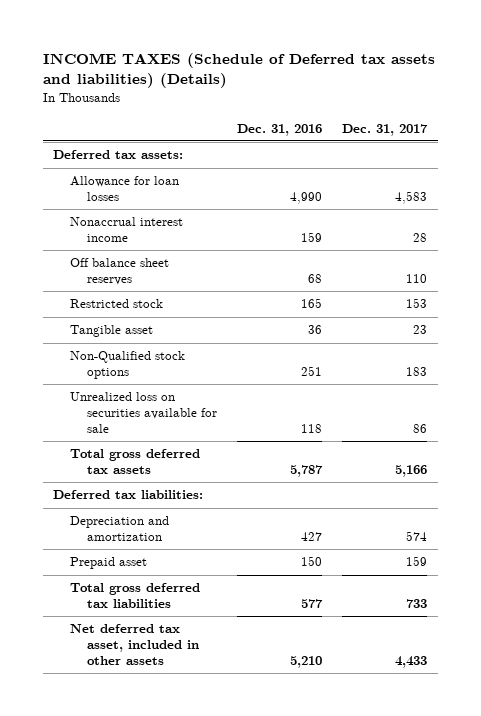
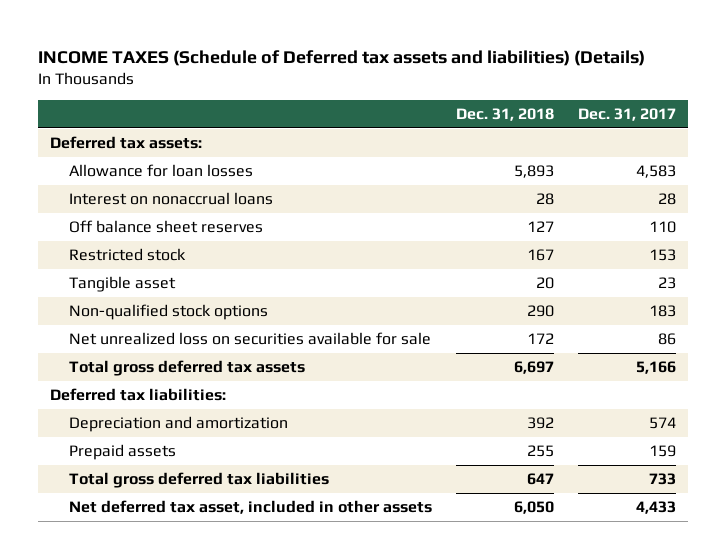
- | Dec. 31, 2016 | Dec. 31, 2017
+ | Dec. 31, 2018 | Dec. 31, 2017
- Nonaccrual interest income | 159 | 28
+ Interest on nonaccrual loans | 28 | 28
- Non-Qualified stock options | 251 | 183
- Unrealized loss on securities available for sale | 118 | 86
+ Non-qualified stock options | 290 | 183
+ Net unrealized loss on securities available for sale | 172 | 86
- Prepaid asset | 150 | 159
+ Prepaid assets | 255 | 159

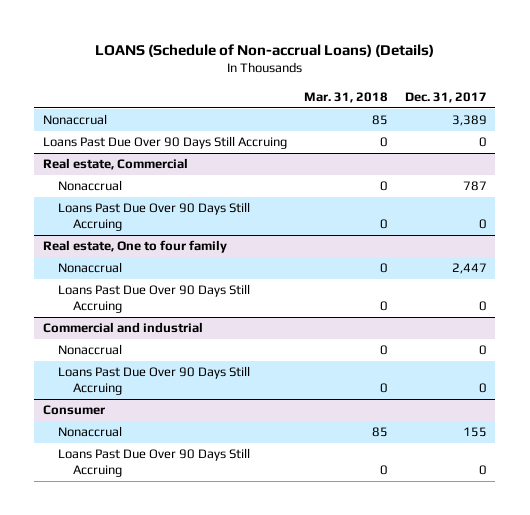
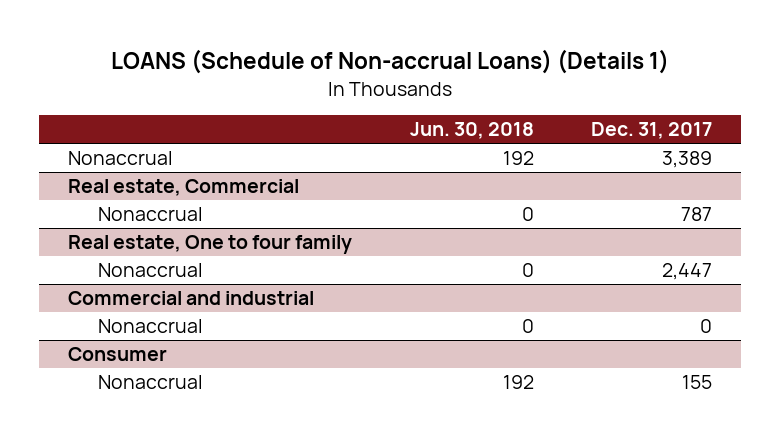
- LOANS (Schedule of Non-accrual Loans) (Details)
+ LOANS (Schedule of Non-accrual Loans) (Details 1)
- | Mar. 31, 2018 | Dec. 31, 2017
+ | Jun. 30, 2018 | Dec. 31, 2017
- Loans Past Due Over 90 Days Still Accruing | 0 | 0
@ Real estate, Commercial
- Loans Past Due Over 90 Days Still Accruing | 0 | 0
@ Real estate, One to four family
- Loans Past Due Over 90 Days Still Accruing | 0 | 0
@ Commercial and industrial
- Loans Past Due Over 90 Days Still Accruing | 0 | 0
@ Consumer
- Loans Past Due Over 90 Days Still Accruing | 0 | 0

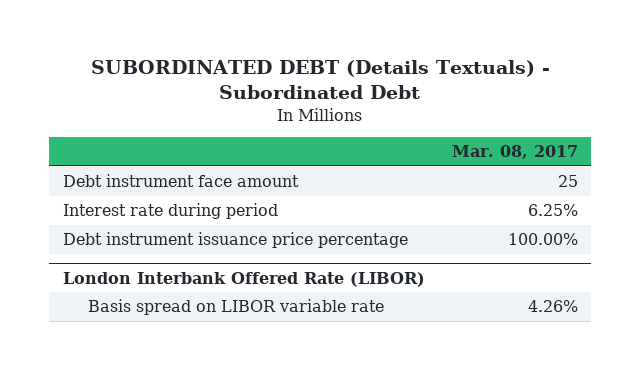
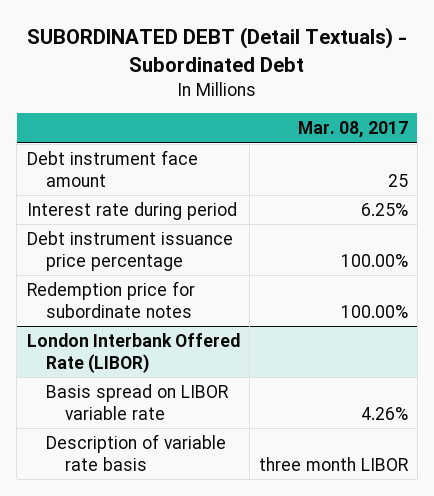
- SUBORDINATED DEBT (Details Textuals) - Subordinated Debt
+ SUBORDINATED DEBT (Detail Textuals) - Subordinated Debt
+ Redemption price for subordinate notes | 100.00%
@ London Interbank Offered Rate (LIBOR)
+ Description of variable rate basis | three month LIBOR

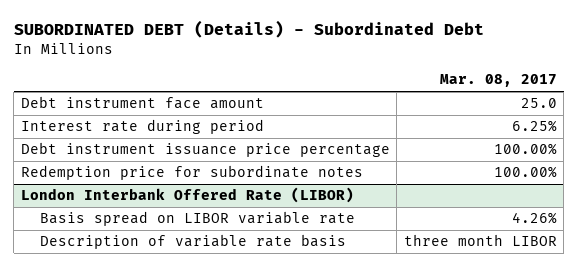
- SUBORDINATED DEBT (Detail Textuals) - Subordinated Debt
+ SUBORDINATED DEBT (Details) - Subordinated Debt
- Debt instrument face amount | 25
+ Debt instrument face amount | 25.0

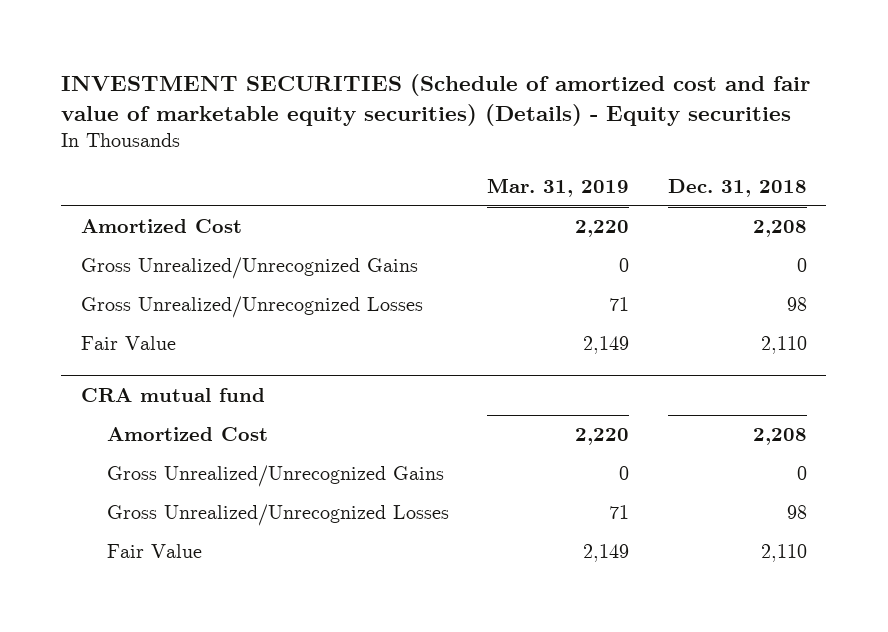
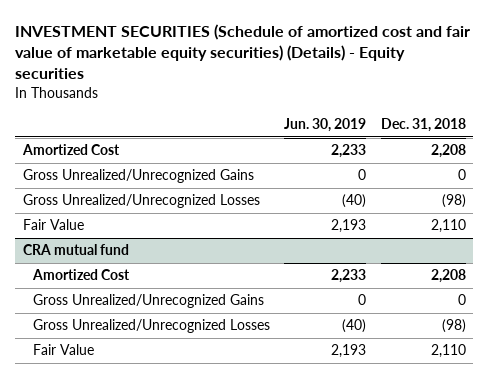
- | Mar. 31, 2019 | Dec. 31, 2018
+ | Jun. 30, 2019 | Dec. 31, 2018
- Gross Unrealized/Unrecognized Losses | 71 | 98
+ Gross Unrealized/Unrecognized Losses | (40) | (98)
@ CRA mutual fund
- Gross Unrealized/Unrecognized Losses | 71 | 98
+ Gross Unrealized/Unrecognized Losses | (40) | (98)

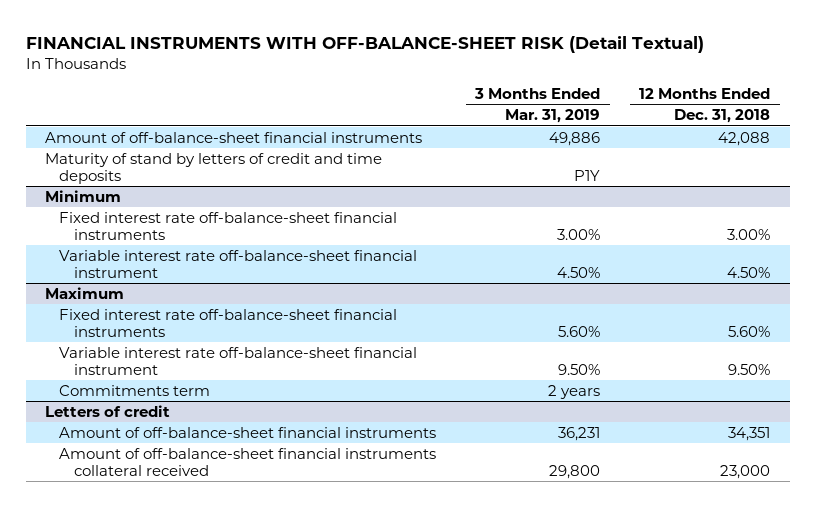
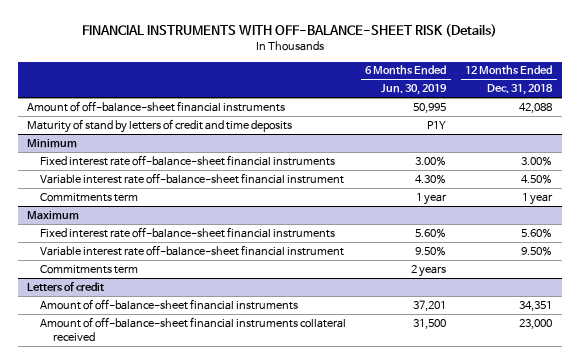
- FINANCIAL INSTRUMENTS WITH OFF-BALANCE-SHEET RISK (Detail Textual)
+ FINANCIAL INSTRUMENTS WITH OFF-BALANCE-SHEET RISK (Details)
- | 3 Months Ended Mar. 31, 2019 | 12 Months Ended Dec. 31, 2018
+ | 6 Months Ended Jun. 30, 2019 | 12 Months Ended Dec. 31, 2018
@ Minimum
+ Commitments term | 1 year | 1 year

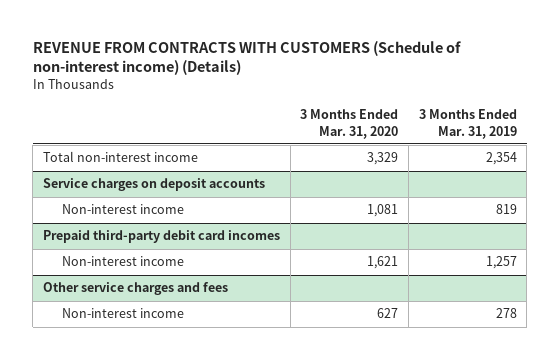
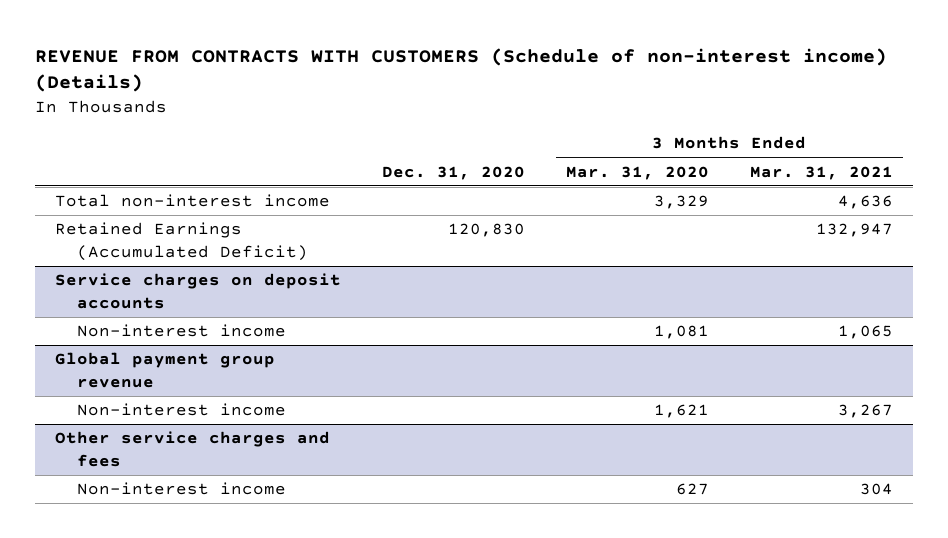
- | 3 Months Ended Mar. 31, 2020 | 3 Months Ended Mar. 31, 2019
+ | Dec. 31, 2020 | 3 Months Ended Mar. 31, 2020 | 3 Months Ended Mar. 31, 2021
+ Retained Earnings (Accumulated Deficit) | 120,830 | | 132,947
- Prepaid third-party debit card incomes
+ Global payment group revenue

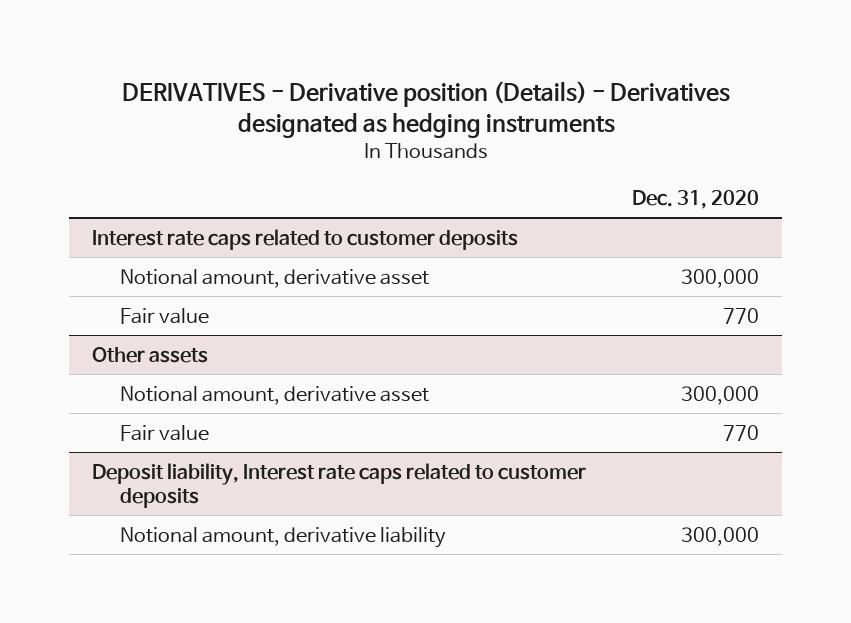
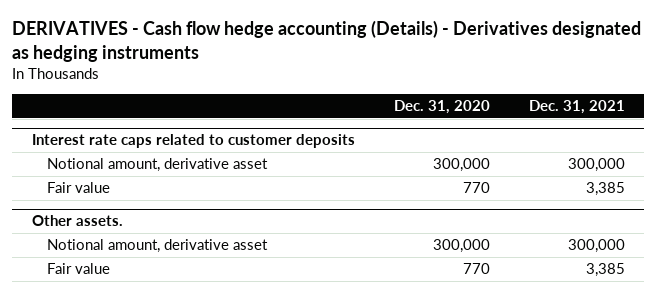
- DERIVATIVES - Derivative position (Details) - Derivatives designated as hedging instruments
+ DERIVATIVES - Cash flow hedge accounting (Details) - Derivatives designated as hedging instruments
- | Dec. 31, 2020
+ | Dec. 31, 2020 | Dec. 31, 2021
- Other assets
+ Other assets.
- Deposit liability, Interest rate caps related to customer deposits
- Notional amount, derivative liability | 300,000

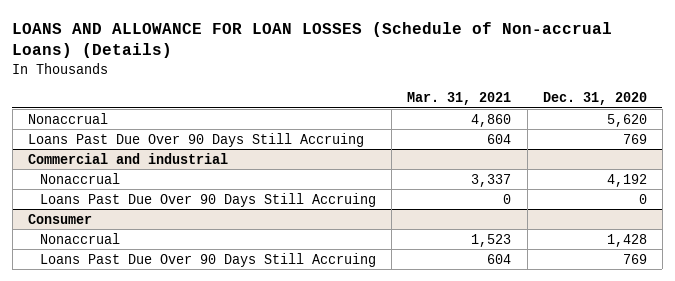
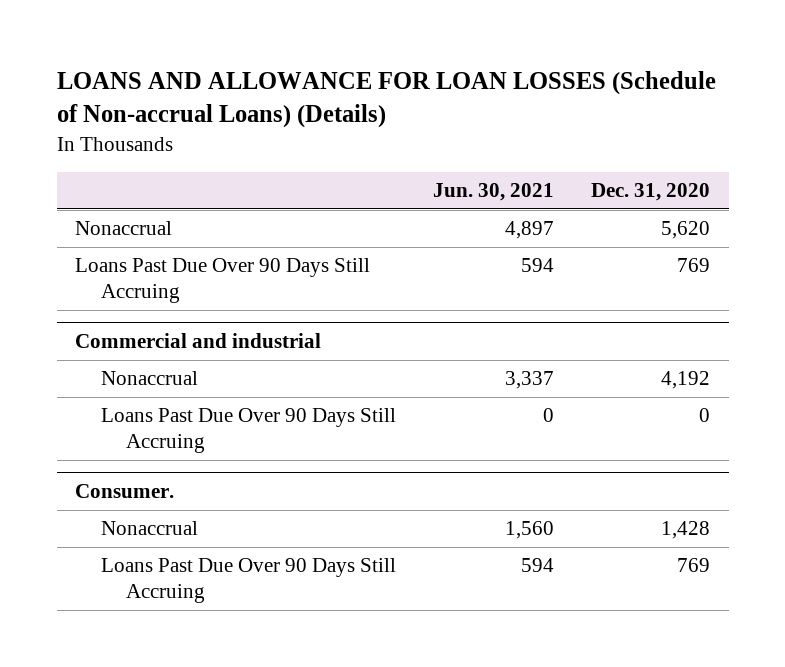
- | Mar. 31, 2021 | Dec. 31, 2020
+ | Jun. 30, 2021 | Dec. 31, 2020
- Consumer
+ Consumer.

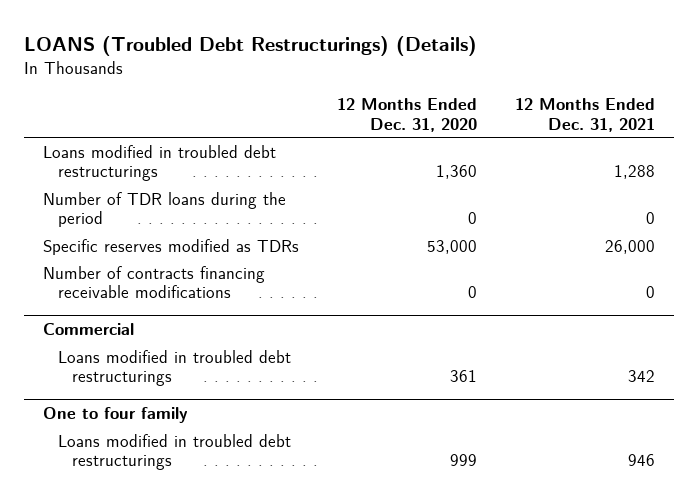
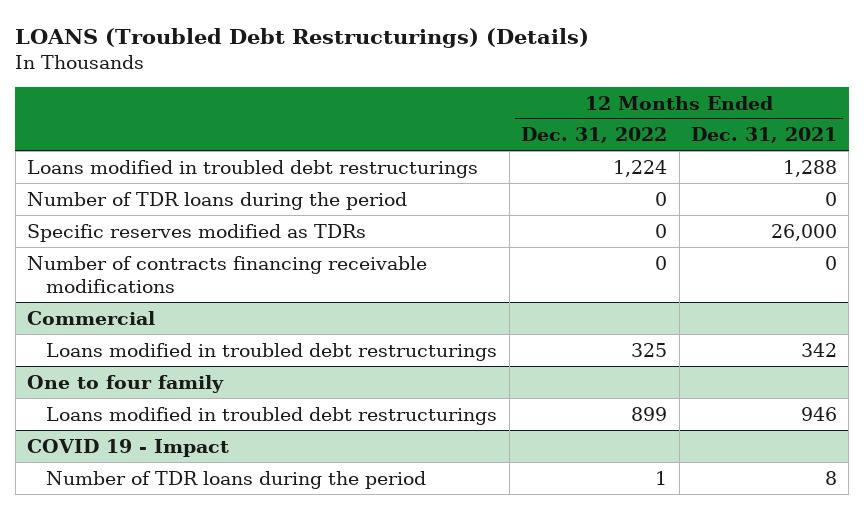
- | 12 Months Ended Dec. 31, 2020 | 12 Months Ended Dec. 31, 2021
+ | 12 Months Ended Dec. 31, 2022 | 12 Months Ended Dec. 31, 2021
+ COVID 19 - Impact
+ Number of TDR loans during the period | 1 | 8

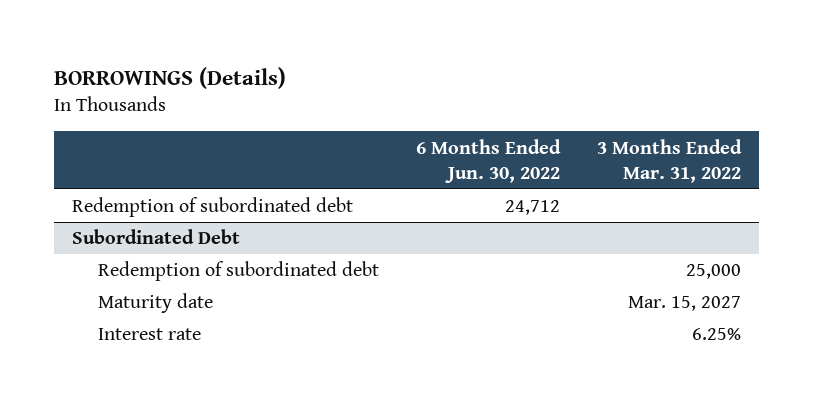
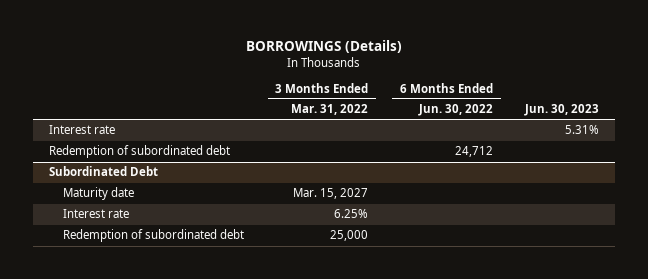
- | 6 Months Ended Jun. 30, 2022 | 3 Months Ended Mar. 31, 2022
+ | 3 Months Ended Mar. 31, 2022 | 6 Months Ended Jun. 30, 2022 | Jun. 30, 2023
+ Interest rate | | | 5.31%
@ Subordinated Debt
moved down: Redemption of subordinated debt | 25,000 | |

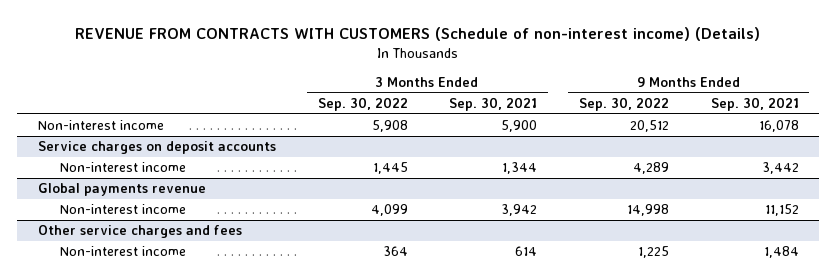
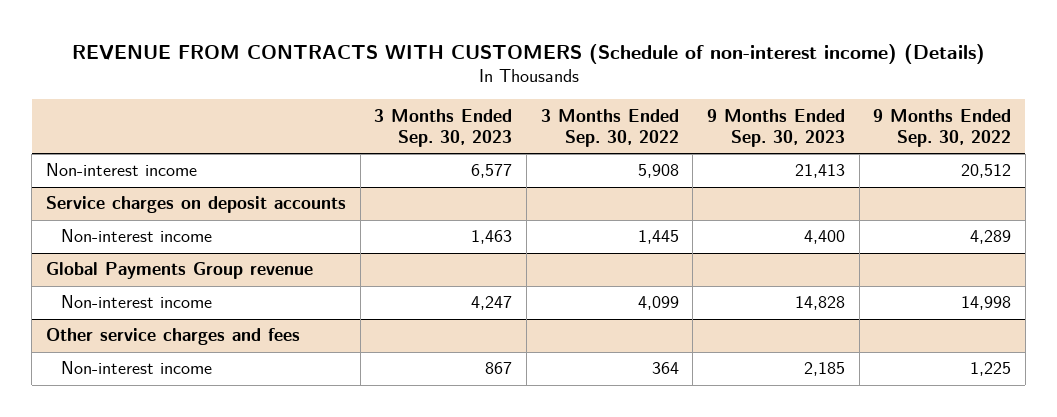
- | 3 Months Ended Sep. 30, 2022 | 3 Months Ended Sep. 30, 2021 | 9 Months Ended Sep. 30, 2022 | 9 Months Ended Sep. 30, 2021
+ | 3 Months Ended Sep. 30, 2023 | 3 Months Ended Sep. 30, 2022 | 9 Months Ended Sep. 30, 2023 | 9 Months Ended Sep. 30, 2022
- Global payments revenue
+ Global Payments Group revenue

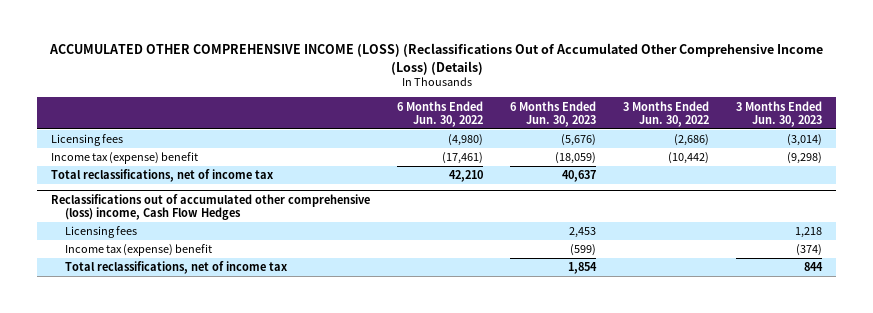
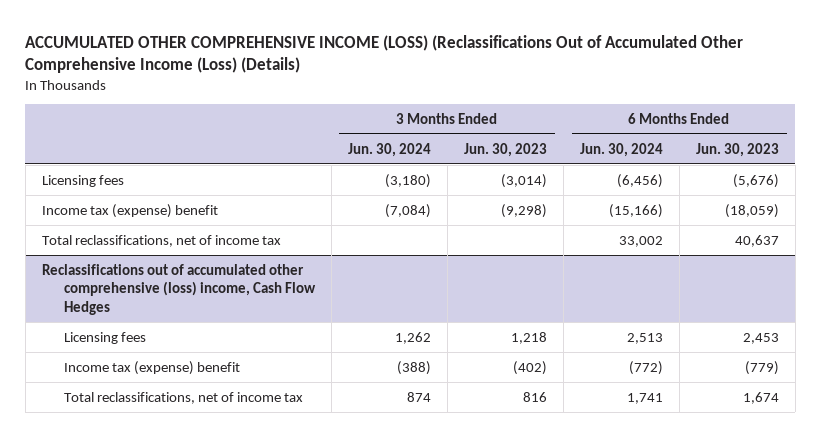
- | 6 Months Ended Jun. 30, 2022 | 6 Months Ended Jun. 30, 2023 | 3 Months Ended Jun. 30, 2022 | 3 Months Ended Jun. 30, 2023
+ | 3 Months Ended Jun. 30, 2024 | 3 Months Ended Jun. 30, 2023 | 6 Months Ended Jun. 30, 2024 | 6 Months Ended Jun. 30, 2023
@ Reclassifications out of accumulated other comprehensive (loss) income, Cash Flow Hedges
- Income tax (expense) benefit | | (599) | | (374)
- Total reclassifications, net of income tax | | 1,854 | | 844
+ Income tax (expense) benefit | (388) | (402) | (772) | (779)
+ Total reclassifications, net of income tax | 874 | 816 | 1,741 | 1,674

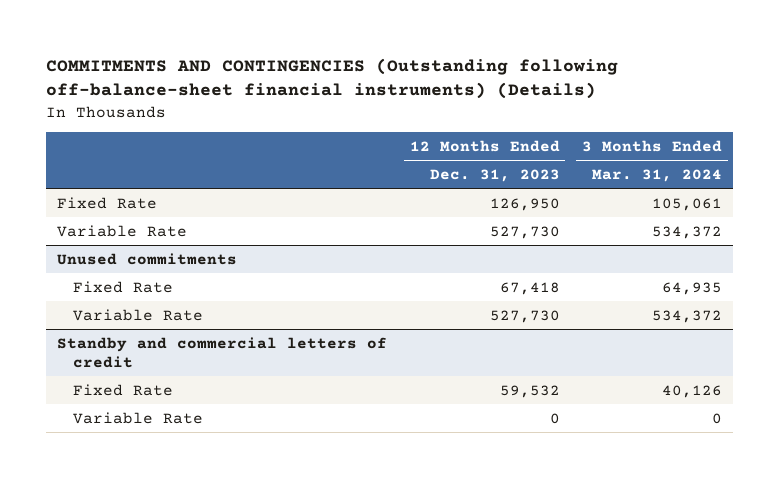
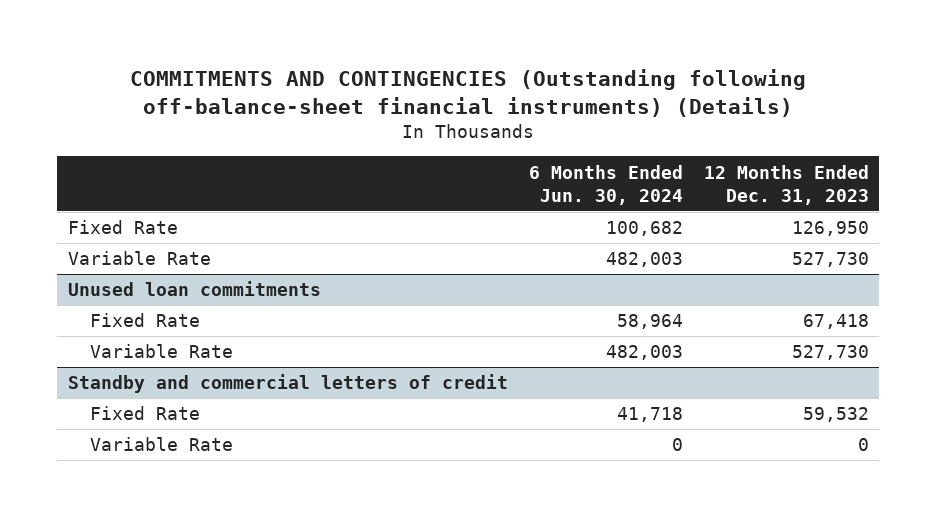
- | 12 Months Ended Dec. 31, 2023 | 3 Months Ended Mar. 31, 2024
+ | 6 Months Ended Jun. 30, 2024 | 12 Months Ended Dec. 31, 2023
- Unused commitments
+ Unused loan commitments

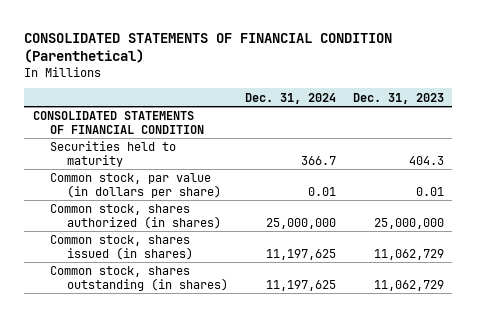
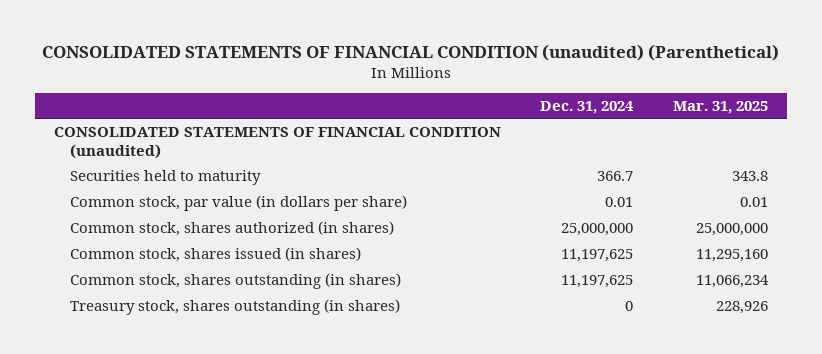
- CONSOLIDATED STATEMENTS OF FINANCIAL CONDITION (Parenthetical)
+ CONSOLIDATED STATEMENTS OF FINANCIAL CONDITION (unaudited) (Parenthetical)
- | Dec. 31, 2024 | Dec. 31, 2023
+ | Dec. 31, 2024 | Mar. 31, 2025
- CONSOLIDATED STATEMENTS OF FINANCIAL CONDITION
+ CONSOLIDATED STATEMENTS OF FINANCIAL CONDITION (unaudited)
+ Treasury stock, shares outstanding (in shares) | 0 | 228,926

